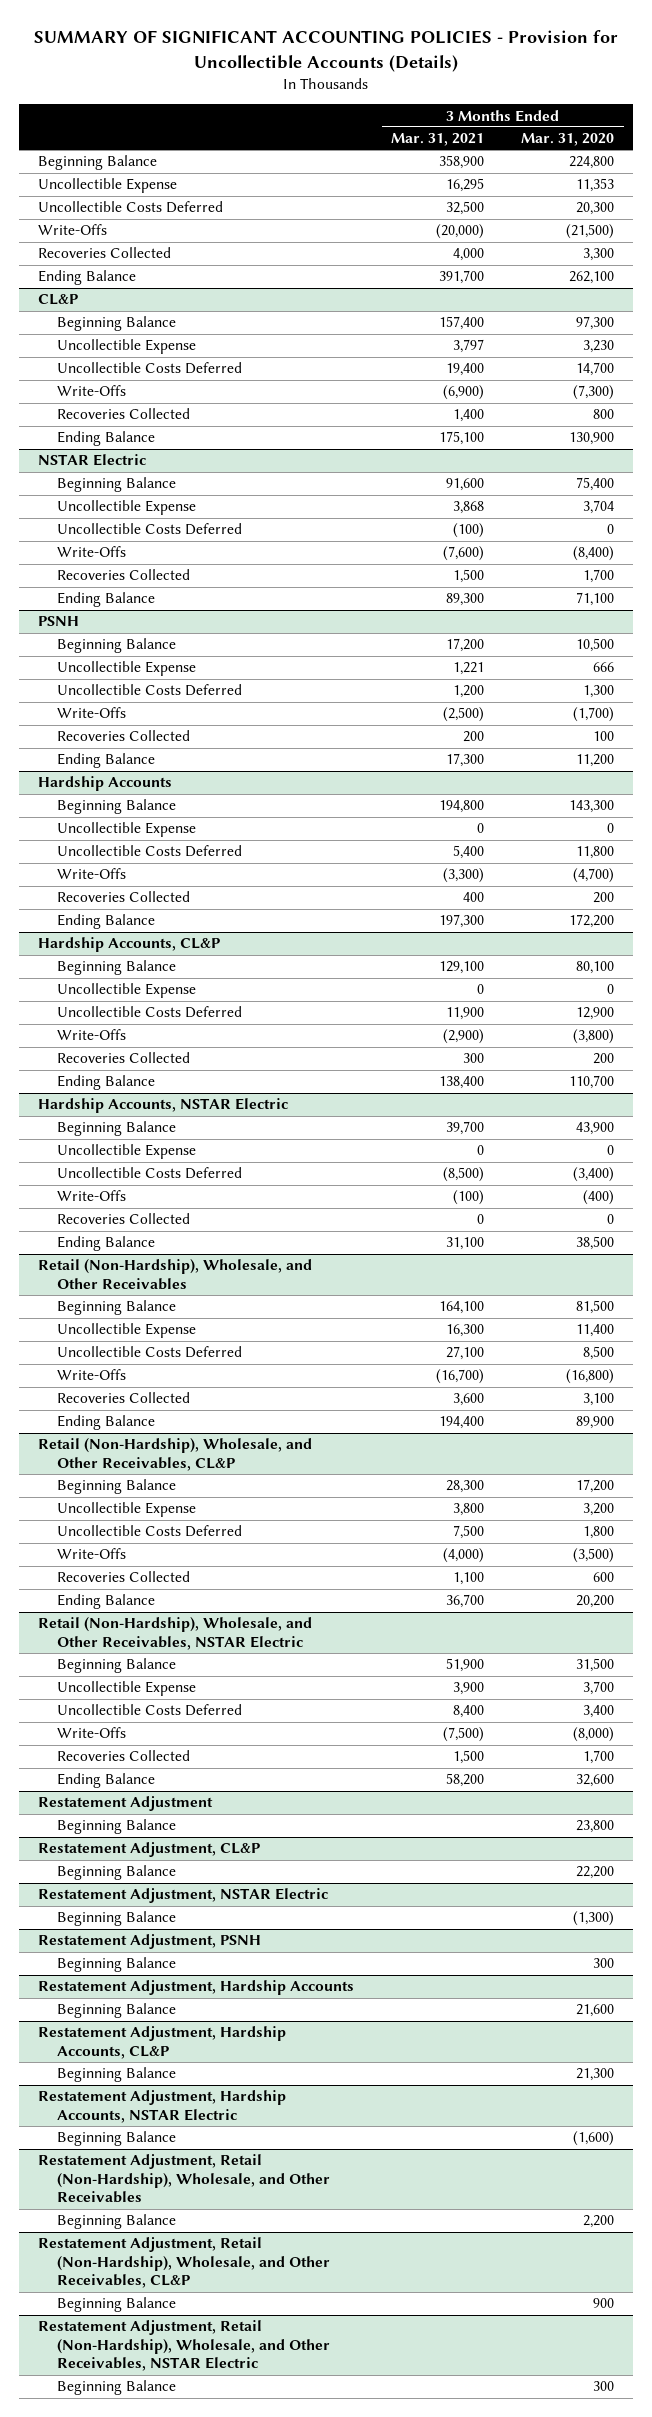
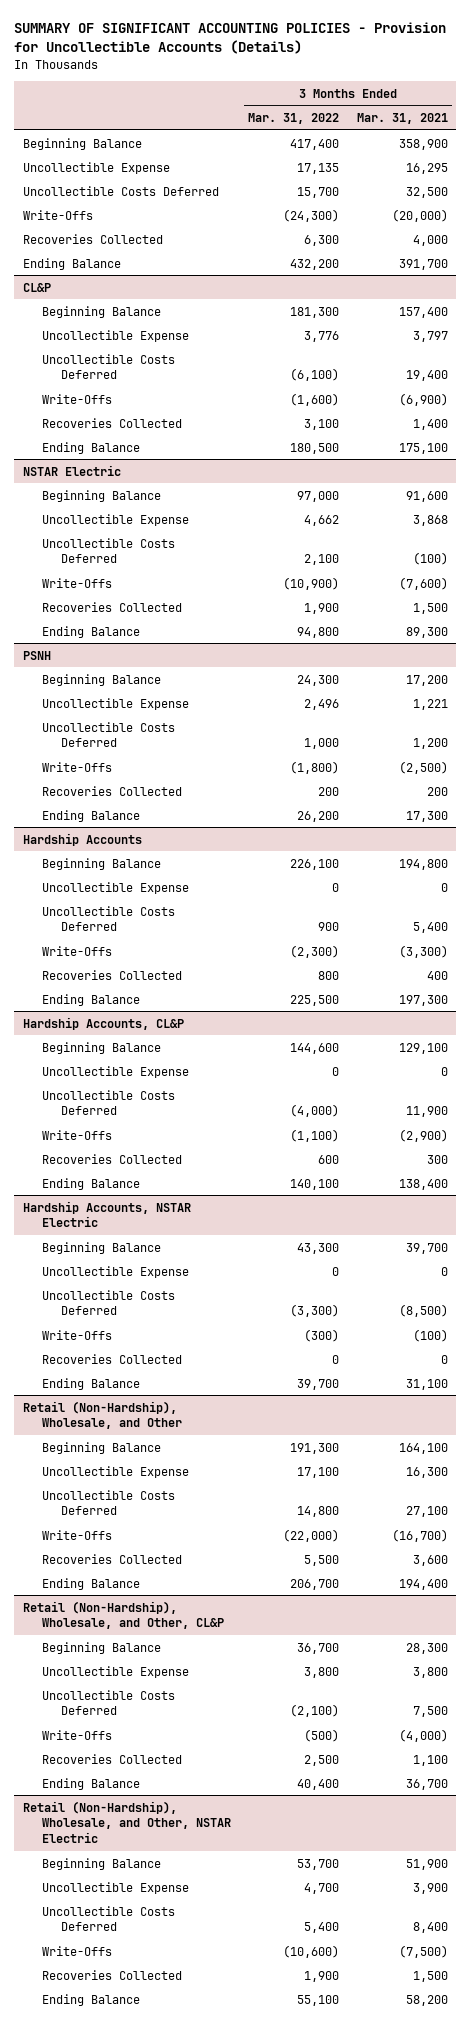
- | 3 Months Ended Mar. 31, 2021 | 3 Months Ended Mar. 31, 2020
+ | 3 Months Ended Mar. 31, 2022 | 3 Months Ended Mar. 31, 2021
- Retail (Non-Hardship), Wholesale, and Other Receivables
+ Retail (Non-Hardship), Wholesale, and Other
- Retail (Non-Hardship), Wholesale, and Other Receivables, CL&P
+ Retail (Non-Hardship), Wholesale, and Other, CL&P
- Retail (Non-Hardship), Wholesale, and Other Receivables, NSTAR Electric
+ Retail (Non-Hardship), Wholesale, and Other, NSTAR Electric
- Restatement Adjustment
- Beginning Balance | | 23,800
- Restatement Adjustment, CL&P
- Beginning Balance | | 22,200
- Restatement Adjustment, NSTAR Electric
- Beginning Balance | | (1,300)
- Restatement Adjustment, PSNH
- Beginning Balance | | 300
- Restatement Adjustment, Hardship Accounts
- Beginning Balance | | 21,600
- Restatement Adjustment, Hardship Accounts, CL&P
- Beginning Balance | | 21,300
- Restatement Adjustment, Hardship Accounts, NSTAR Electric
- Beginning Balance | | (1,600)
- Restatement Adjustment, Retail (Non-Hardship), Wholesale, and Other Receivables
- Beginning Balance | | 2,200
- Restatement Adjustment, Retail (Non-Hardship), Wholesale, and Other Receivables, CL&P
- Beginning Balance | | 900
- Restatement Adjustment, Retail (Non-Hardship), Wholesale, and Other Receivables, NSTAR Electric
- Beginning Balance | | 300

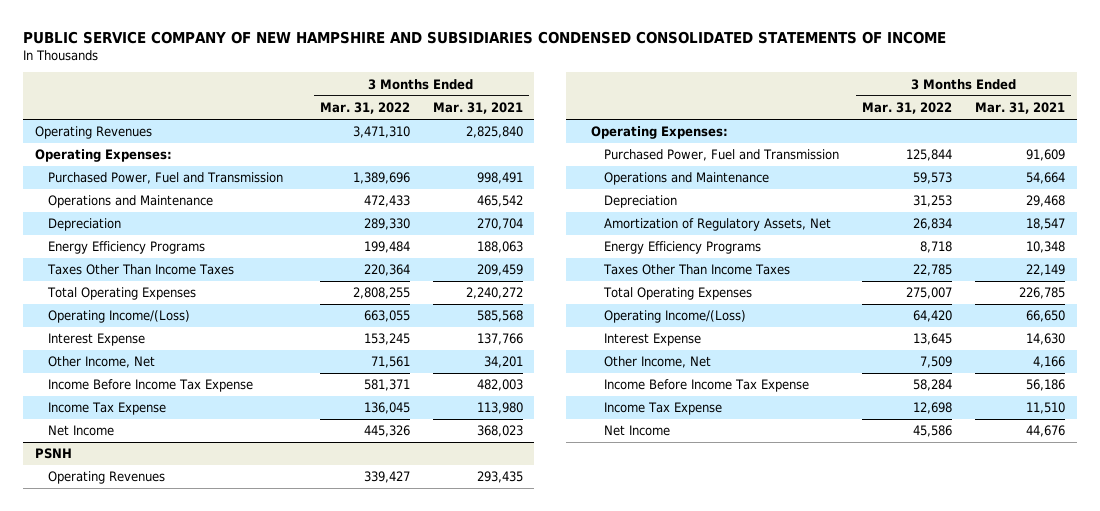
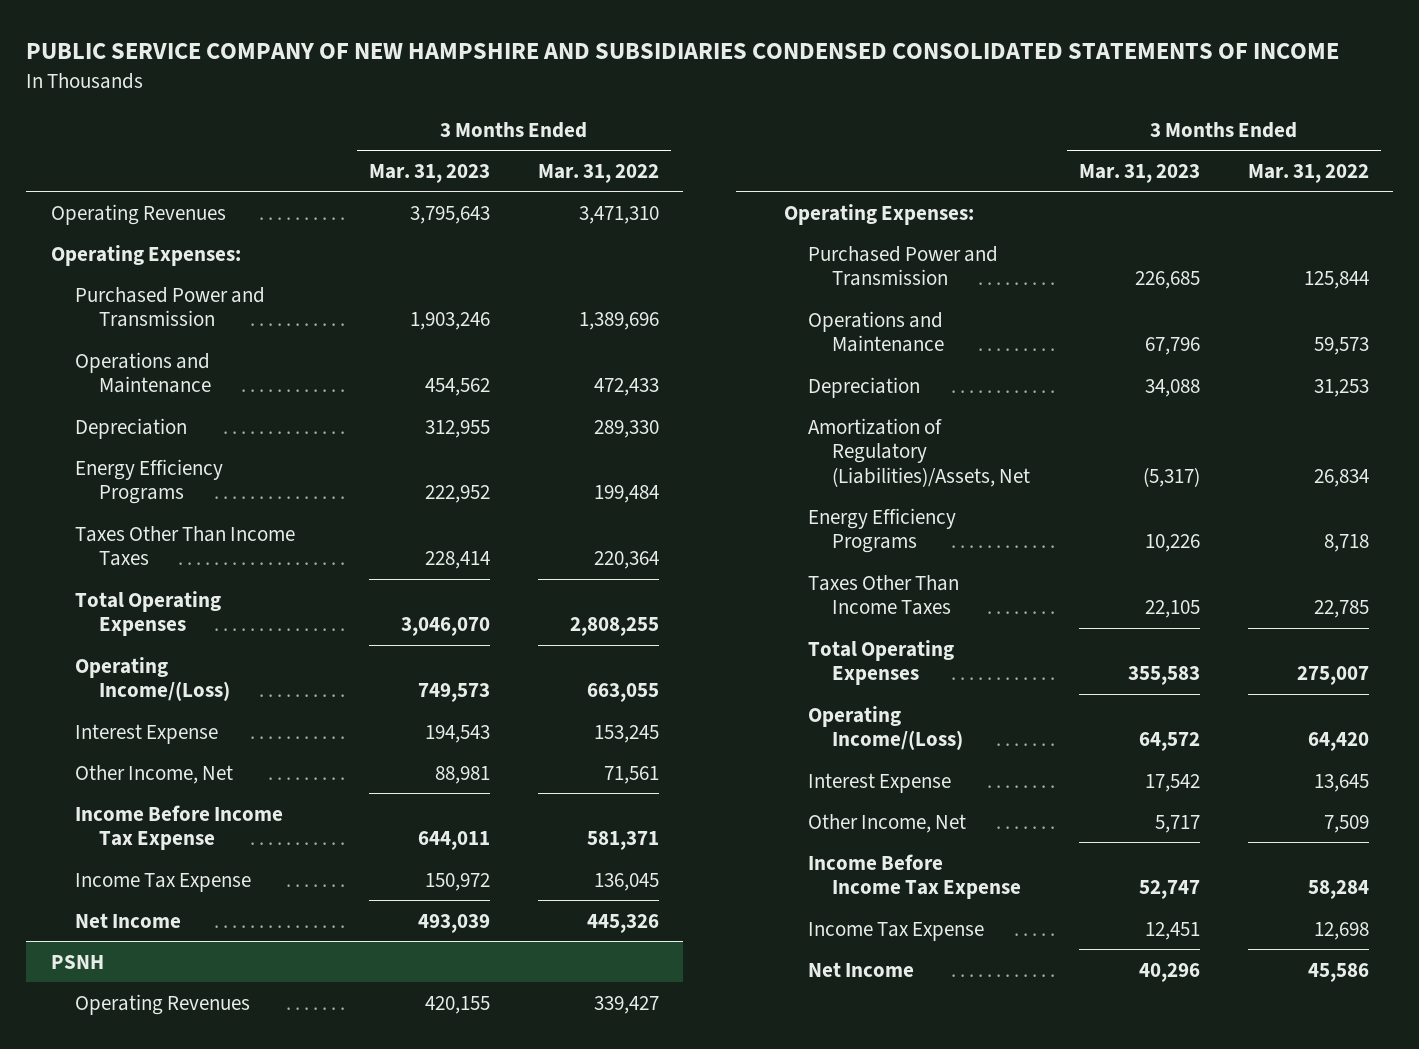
- | 3 Months Ended Mar. 31, 2022 | 3 Months Ended Mar. 31, 2021
+ | 3 Months Ended Mar. 31, 2023 | 3 Months Ended Mar. 31, 2022
- Purchased Power, Fuel and Transmission | 1,389,696 | 998,491
+ Purchased Power and Transmission | 1,903,246 | 1,389,696
@ PSNH
- Purchased Power, Fuel and Transmission | 125,844 | 91,609
+ Purchased Power and Transmission | 226,685 | 125,844
- Amortization of Regulatory Assets, Net | 26,834 | 18,547
+ Amortization of Regulatory (Liabilities)/Assets, Net | (5,317) | 26,834

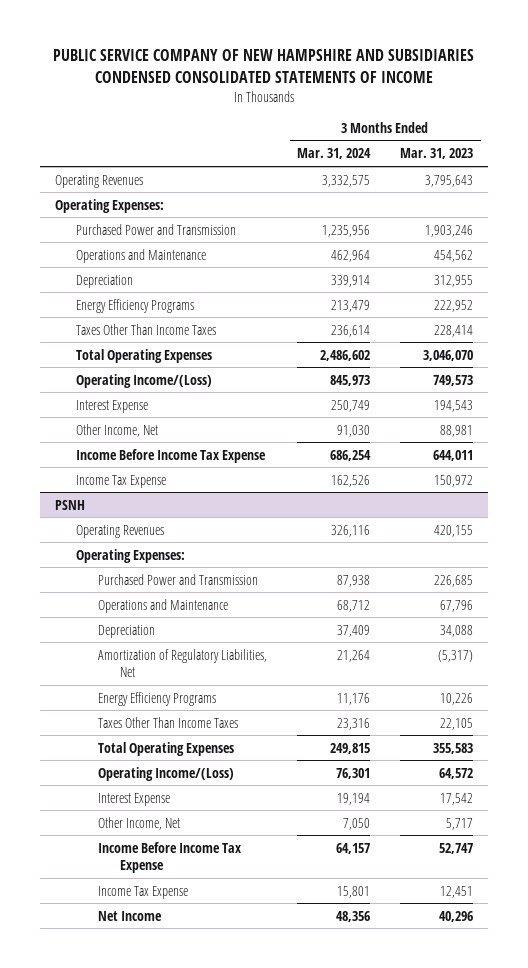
- | 3 Months Ended Mar. 31, 2023 | 3 Months Ended Mar. 31, 2022
+ | 3 Months Ended Mar. 31, 2024 | 3 Months Ended Mar. 31, 2023
- Net Income | 493,039 | 445,326
@ PSNH
- Amortization of Regulatory (Liabilities)/Assets, Net | (5,317) | 26,834
+ Amortization of Regulatory Liabilities, Net | 21,264 | (5,317)

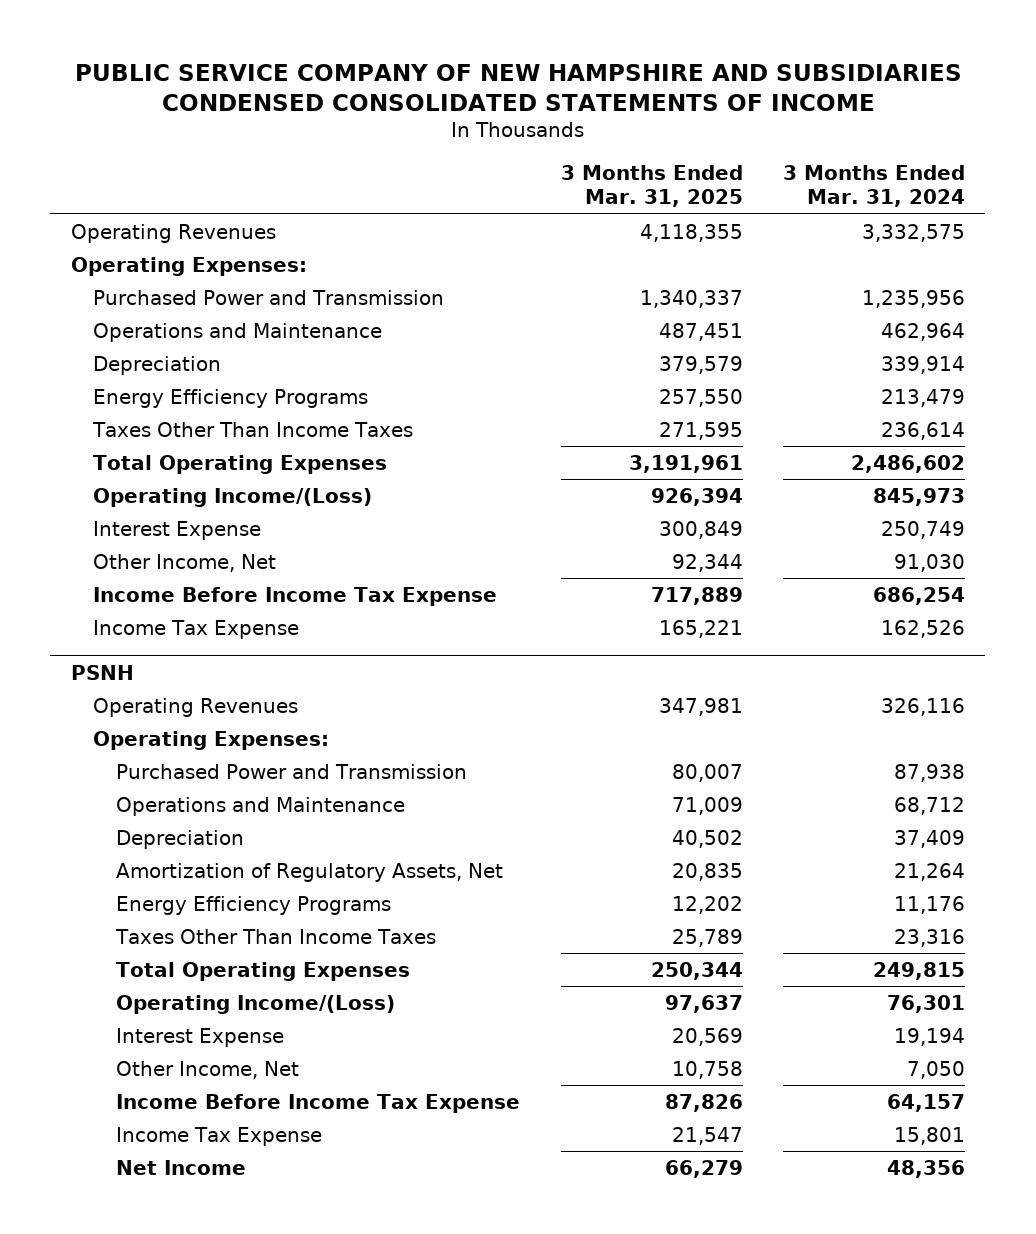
- | 3 Months Ended Mar. 31, 2024 | 3 Months Ended Mar. 31, 2023
+ | 3 Months Ended Mar. 31, 2025 | 3 Months Ended Mar. 31, 2024
@ PSNH
- Amortization of Regulatory Liabilities, Net | 21,264 | (5,317)
+ Amortization of Regulatory Assets, Net | 20,835 | 21,264

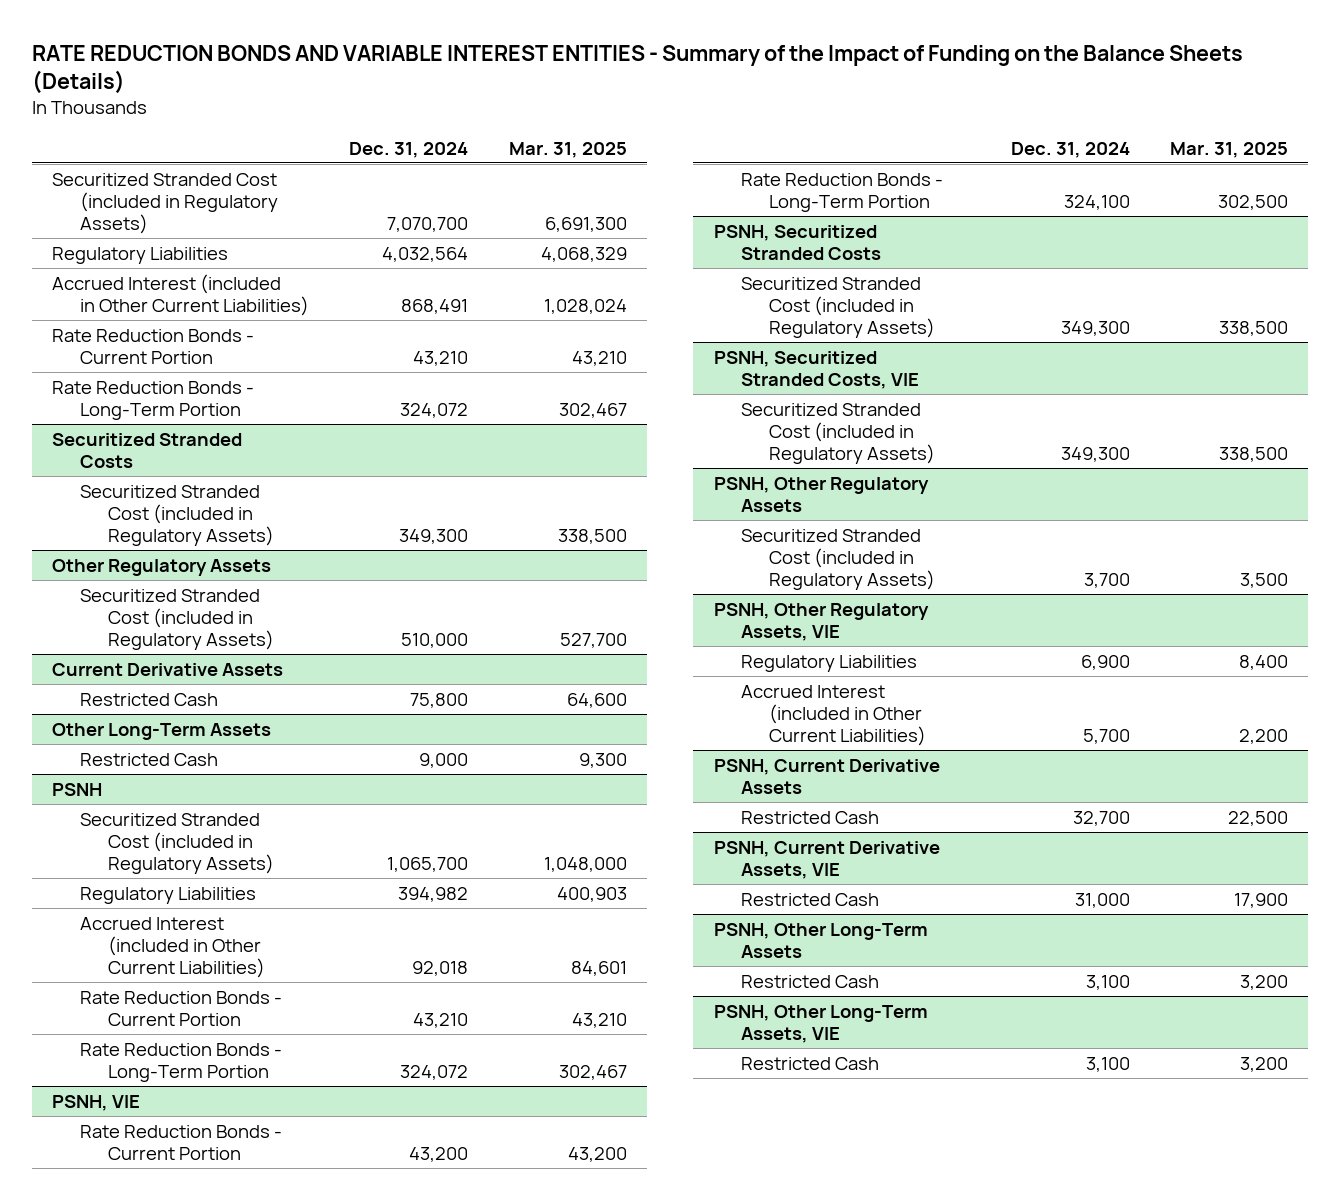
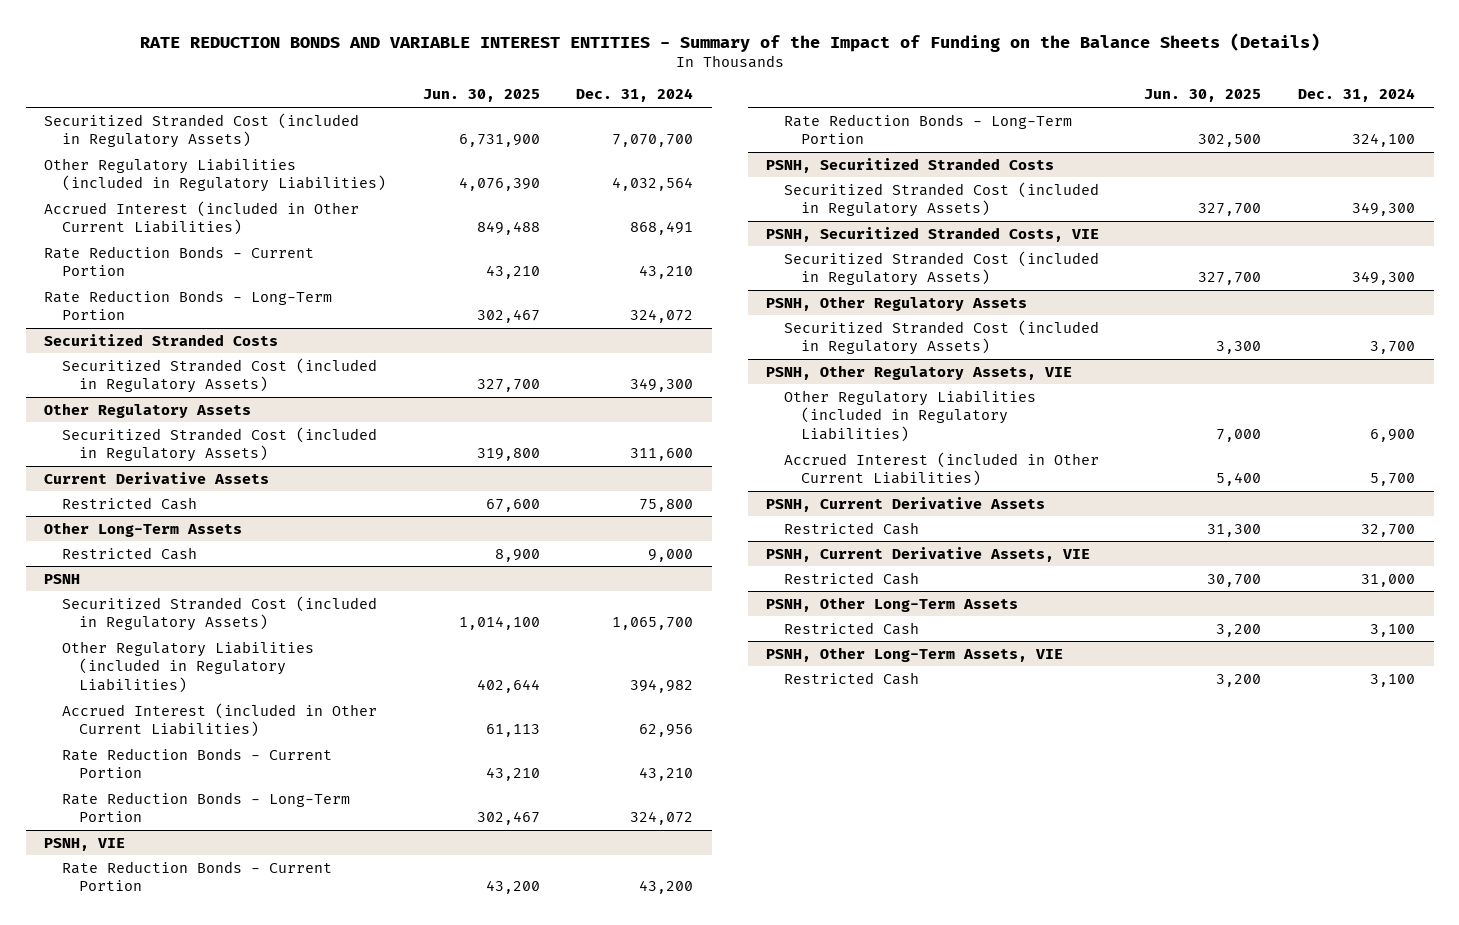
- | Dec. 31, 2024 | Mar. 31, 2025
+ | Jun. 30, 2025 | Dec. 31, 2024
- Regulatory Liabilities | 4,032,564 | 4,068,329
+ Other Regulatory Liabilities (included in Regulatory Liabilities) | 4,076,390 | 4,032,564
@ Other Regulatory Assets
- Securitized Stranded Cost (included in Regulatory Assets) | 510,000 | 527,700
+ Securitized Stranded Cost (included in Regulatory Assets) | 319,800 | 311,600
@ PSNH
- Regulatory Liabilities | 394,982 | 400,903
- Accrued Interest (included in Other Current Liabilities) | 92,018 | 84,601
+ Other Regulatory Liabilities (included in Regulatory Liabilities) | 402,644 | 394,982
+ Accrued Interest (included in Other Current Liabilities) | 61,113 | 62,956
@ PSNH, Other Regulatory Assets, VIE
- Regulatory Liabilities | 6,900 | 8,400
+ Other Regulatory Liabilities (included in Regulatory Liabilities) | 7,000 | 6,900

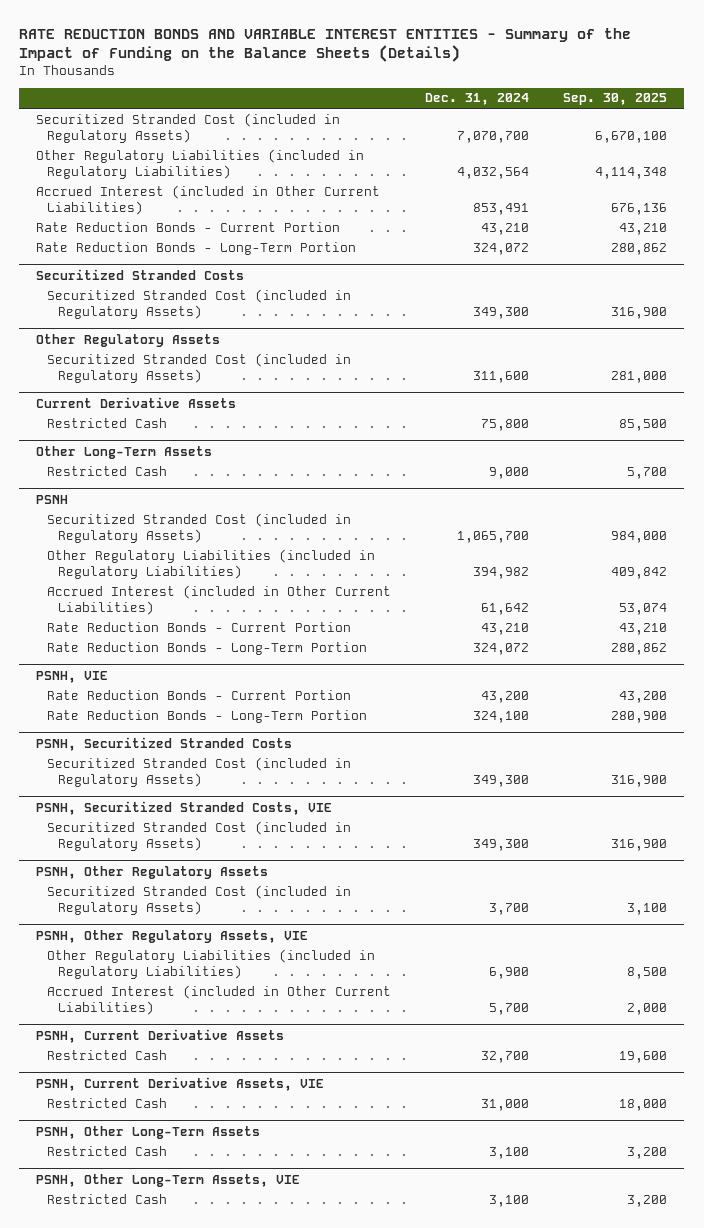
- | Jun. 30, 2025 | Dec. 31, 2024
+ | Dec. 31, 2024 | Sep. 30, 2025
- Accrued Interest (included in Other Current Liabilities) | 849,488 | 868,491
+ Accrued Interest (included in Other Current Liabilities) | 853,491 | 676,136
@ PSNH
- Accrued Interest (included in Other Current Liabilities) | 61,113 | 62,956
+ Accrued Interest (included in Other Current Liabilities) | 61,642 | 53,074

